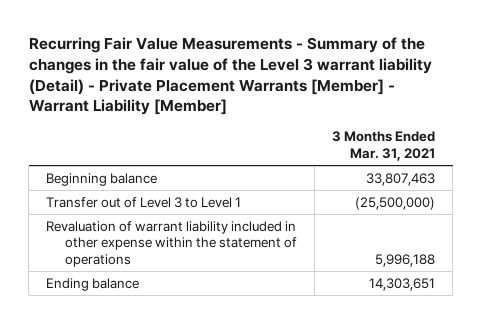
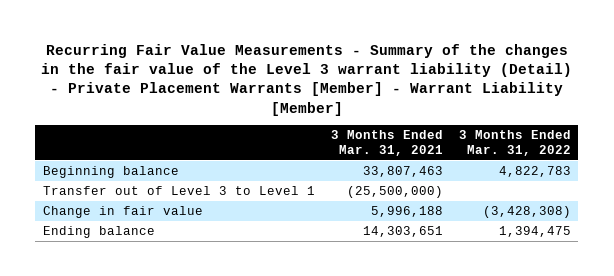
- | 3 Months Ended Mar. 31, 2021
+ | 3 Months Ended Mar. 31, 2021 | 3 Months Ended Mar. 31, 2022
- Revaluation of warrant liability included in other expense within the statement of operations | 5,996,188
+ Change in fair value | 5,996,188 | (3,428,308)

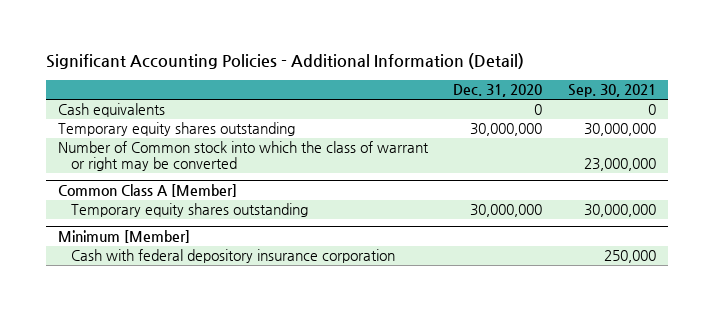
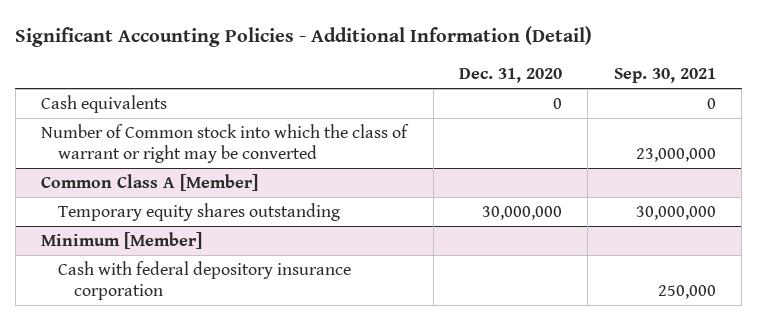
- Temporary equity shares outstanding | 30,000,000 | 30,000,000

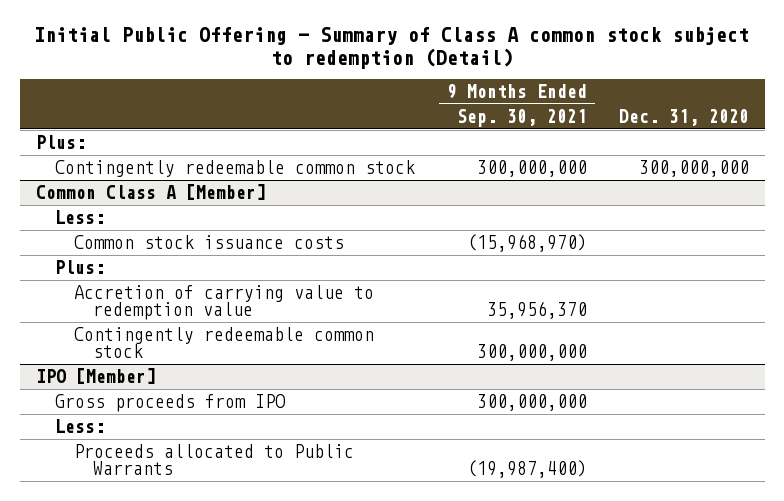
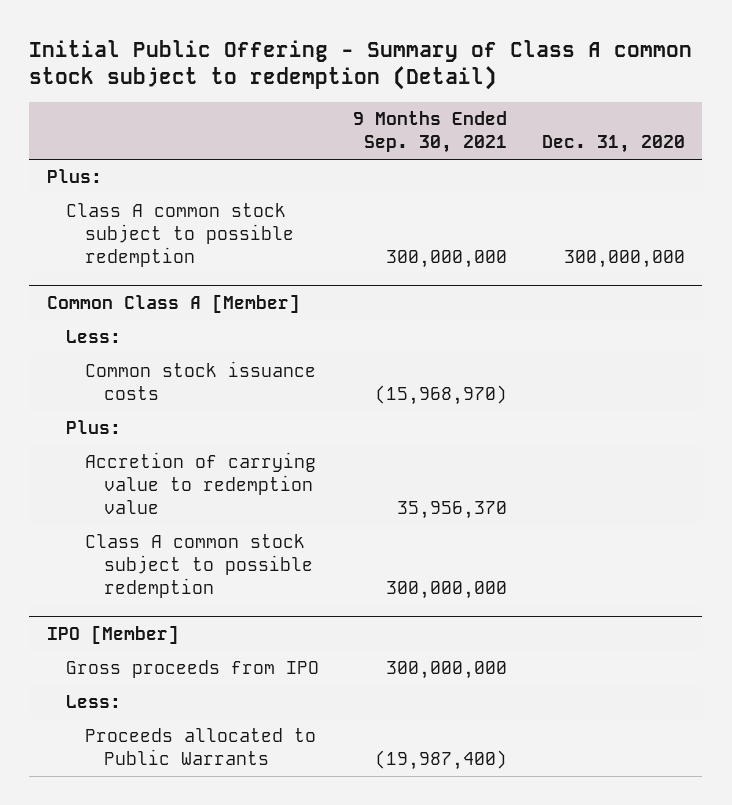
- Contingently redeemable common stock | 300,000,000 | 300,000,000
+ Class A common stock subject to possible redemption | 300,000,000 | 300,000,000
@ Common Class A [Member]
- Contingently redeemable common stock | 300,000,000 |
+ Class A common stock subject to possible redemption | 300,000,000 |

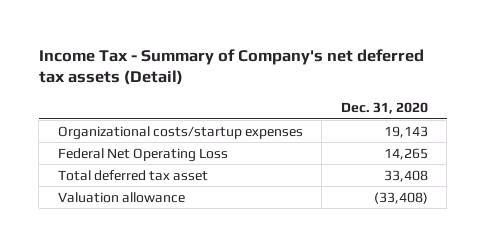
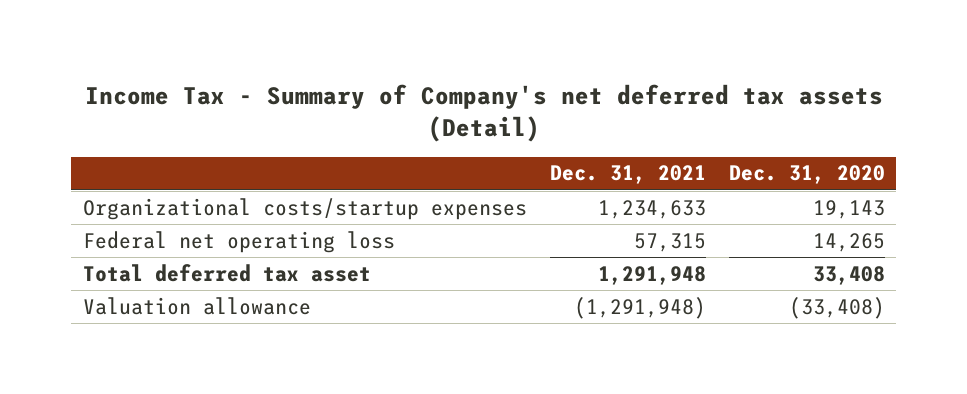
- | Dec. 31, 2020
+ | Dec. 31, 2021 | Dec. 31, 2020
- Federal Net Operating Loss | 14,265
+ Federal net operating loss | 57,315 | 14,265

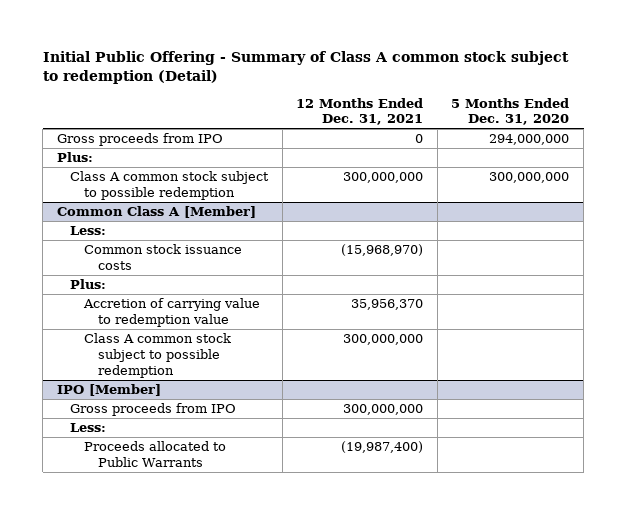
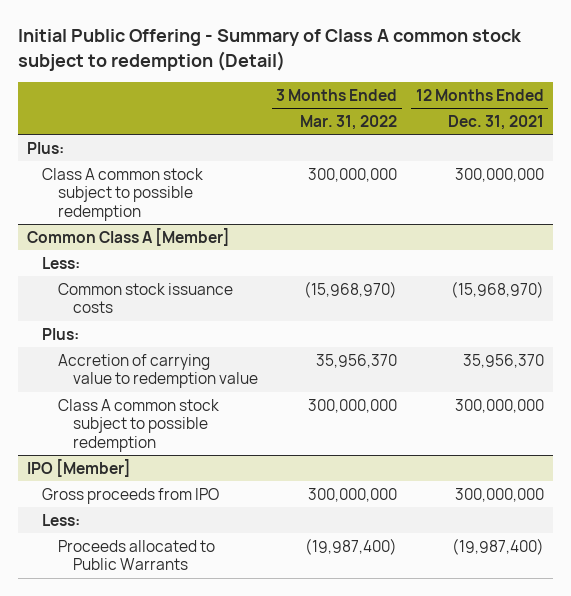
- | 12 Months Ended Dec. 31, 2021 | 5 Months Ended Dec. 31, 2020
+ | 3 Months Ended Mar. 31, 2022 | 12 Months Ended Dec. 31, 2021
- Gross proceeds from IPO | 0 | 294,000,000

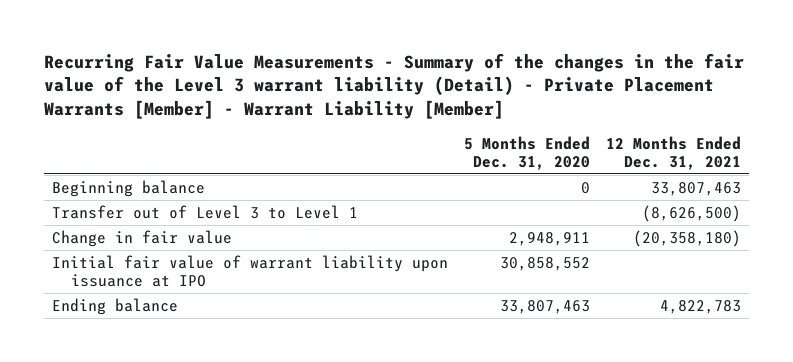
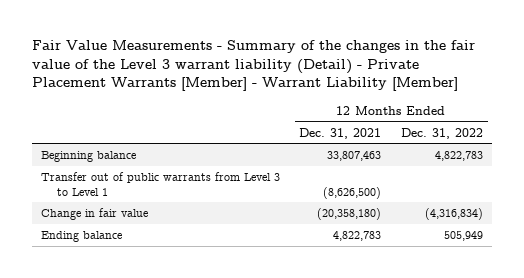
- Recurring Fair Value Measurements - Summary of the changes in the fair value of the Level 3 warrant liability (Detail) - Private Placement Warrants [Member] - Warrant Liability [Member]
+ Fair Value Measurements - Summary of the changes in the fair value of the Level 3 warrant liability (Detail) - Private Placement Warrants [Member] - Warrant Liability [Member]
- | 5 Months Ended Dec. 31, 2020 | 12 Months Ended Dec. 31, 2021
+ | 12 Months Ended Dec. 31, 2021 | 12 Months Ended Dec. 31, 2022
- Transfer out of Level 3 to Level 1 | | (8,626,500)
+ Transfer out of public warrants from Level 3 to Level 1 | (8,626,500) |
- Initial fair value of warrant liability upon issuance at IPO | 30,858,552 |

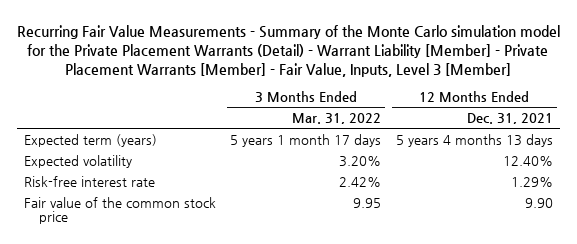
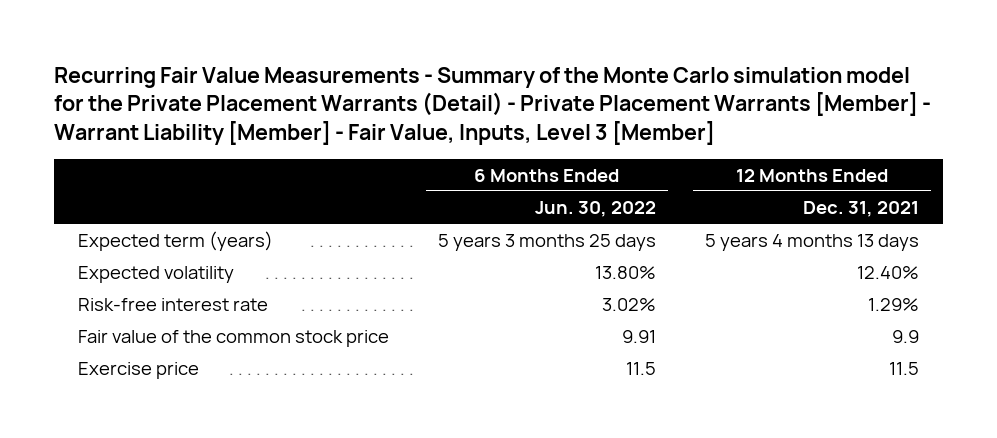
- Recurring Fair Value Measurements - Summary of the Monte Carlo simulation model for the Private Placement Warrants (Detail) - Warrant Liability [Member] - Private Placement Warrants [Member] - Fair Value, Inputs, Level 3 [Member]
+ Recurring Fair Value Measurements - Summary of the Monte Carlo simulation model for the Private Placement Warrants (Detail) - Private Placement Warrants [Member] - Warrant Liability [Member] - Fair Value, Inputs, Level 3 [Member]
- | 3 Months Ended Mar. 31, 2022 | 12 Months Ended Dec. 31, 2021
+ | 6 Months Ended Jun. 30, 2022 | 12 Months Ended Dec. 31, 2021
- Fair value of the common stock price | 9.95 | 9.90
+ Fair value of the common stock price | 9.91 | 9.9
+ Exercise price | 11.5 | 11.5

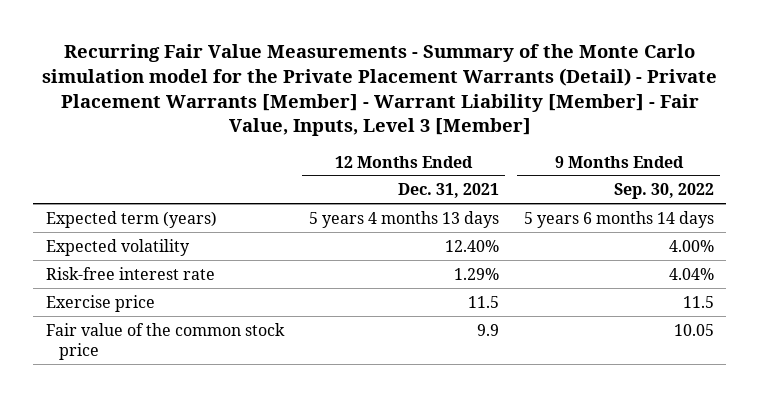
- | 6 Months Ended Jun. 30, 2022 | 12 Months Ended Dec. 31, 2021
+ | 12 Months Ended Dec. 31, 2021 | 9 Months Ended Sep. 30, 2022
moved down: Fair value of the common stock price | 9.9 | 10.05

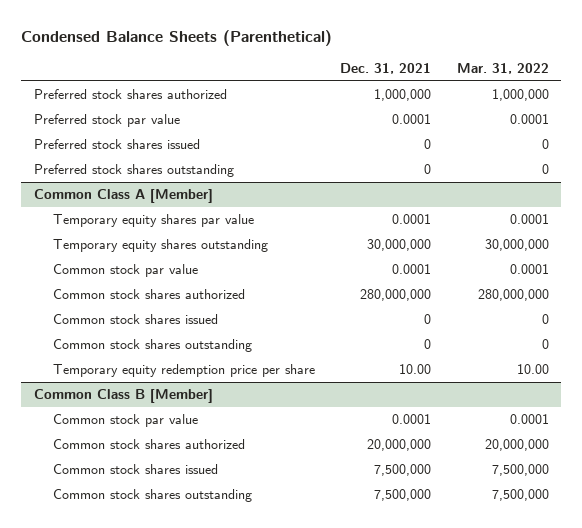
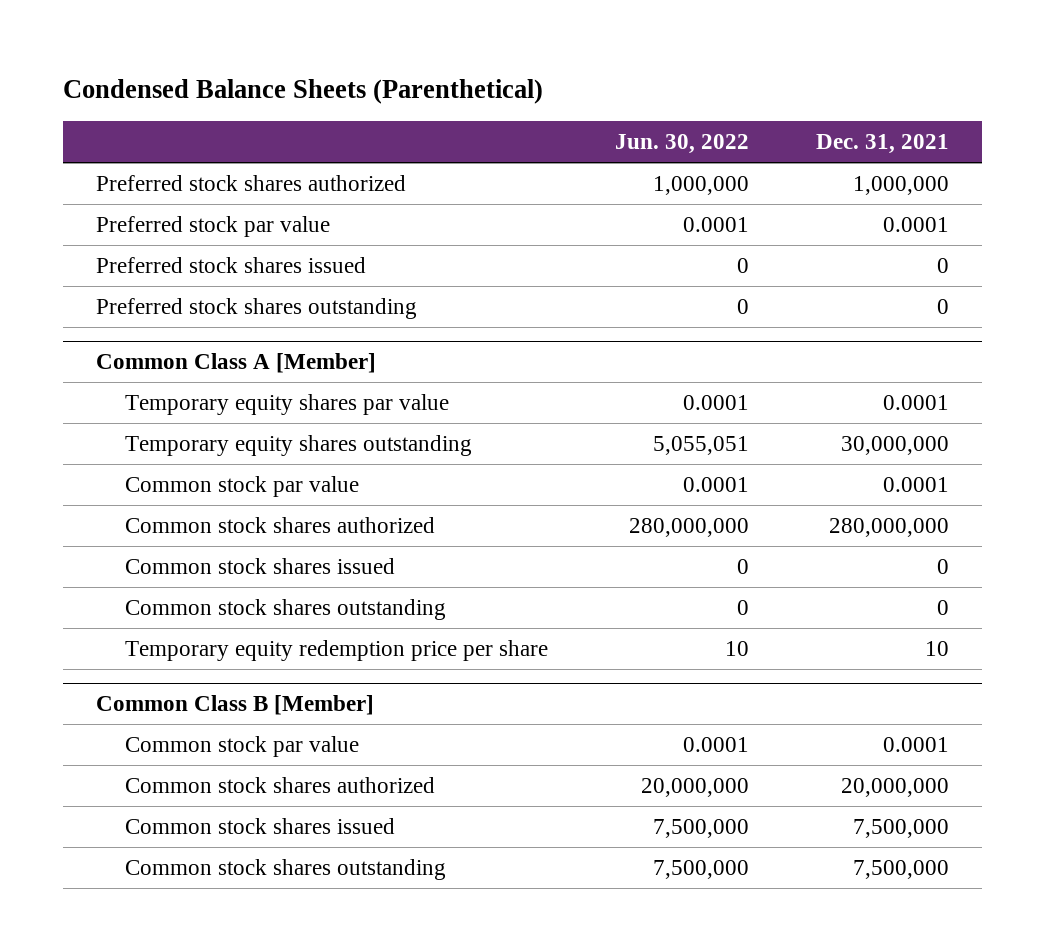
- | Dec. 31, 2021 | Mar. 31, 2022
+ | Jun. 30, 2022 | Dec. 31, 2021
@ Common Class A [Member]
- Temporary equity redemption price per share | 10.00 | 10.00
+ Temporary equity redemption price per share | 10 | 10

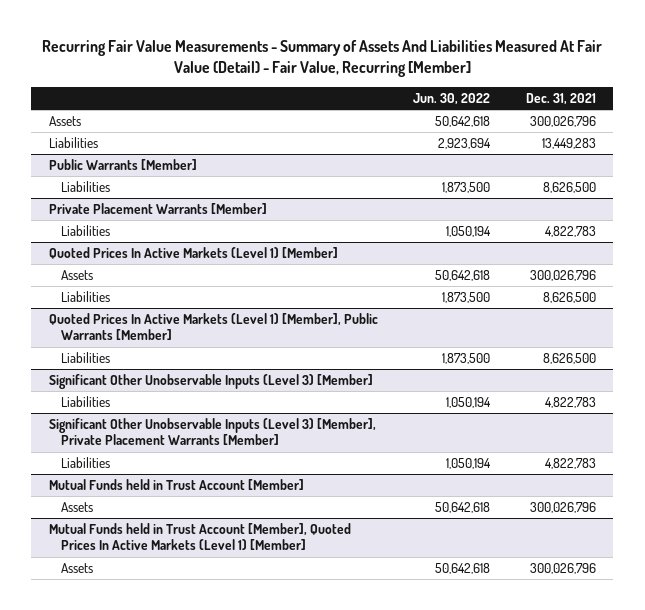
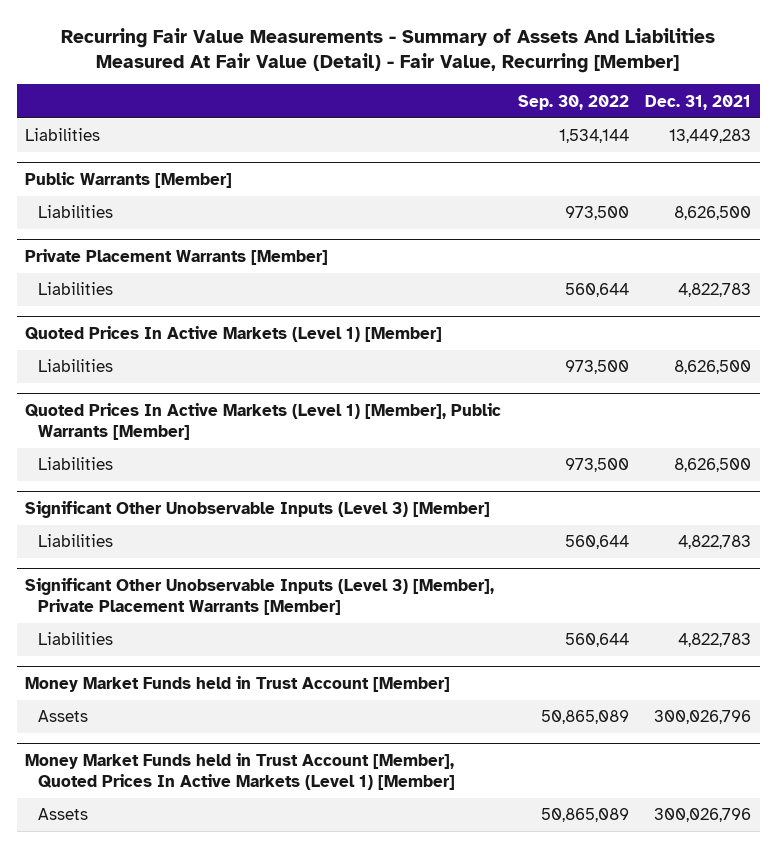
- | Jun. 30, 2022 | Dec. 31, 2021
+ | Sep. 30, 2022 | Dec. 31, 2021
- Assets | 50,642,618 | 300,026,796
@ Quoted Prices In Active Markets (Level 1) [Member]
- Assets | 50,642,618 | 300,026,796
- Mutual Funds held in Trust Account [Member]
+ Money Market Funds held in Trust Account [Member]
- Mutual Funds held in Trust Account [Member], Quoted Prices In Active Markets (Level 1) [Member]
+ Money Market Funds held in Trust Account [Member], Quoted Prices In Active Markets (Level 1) [Member]

